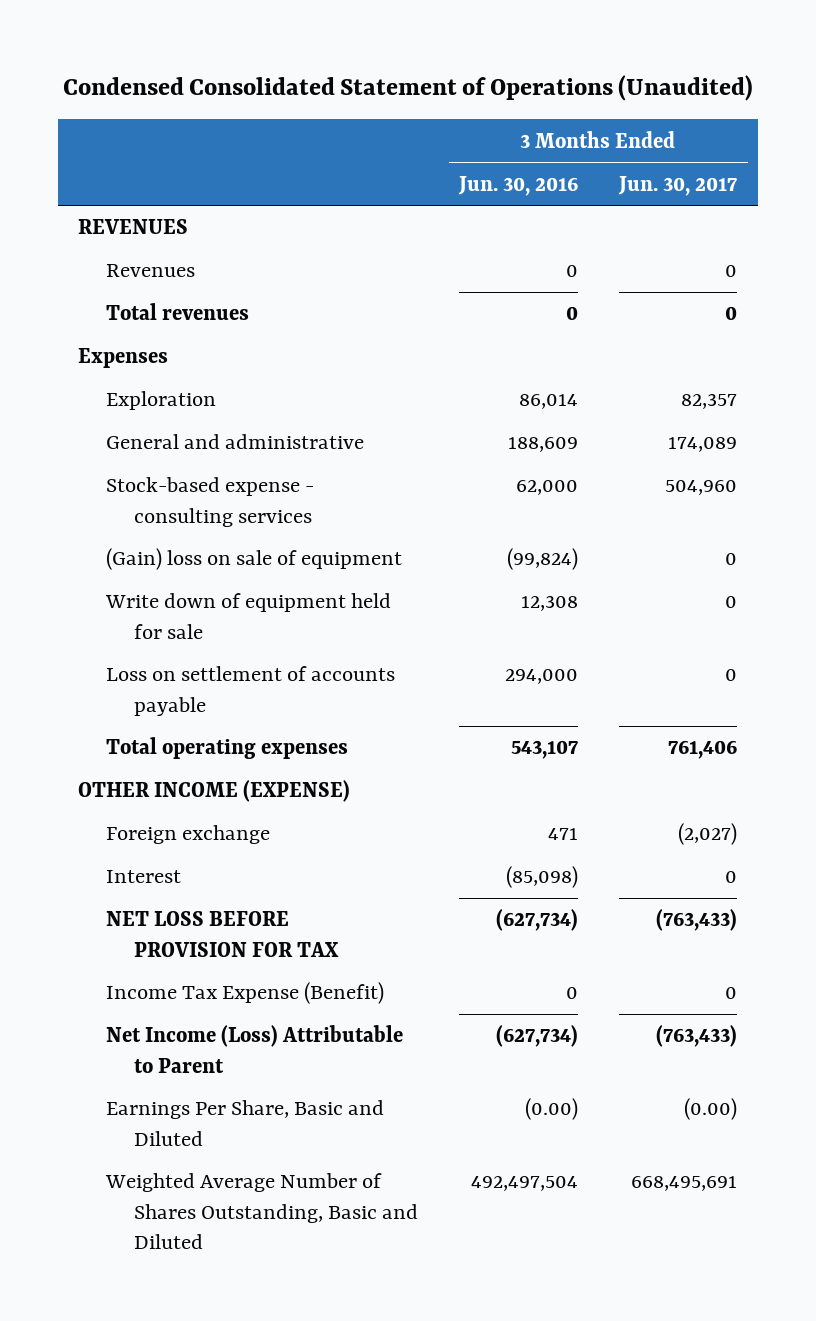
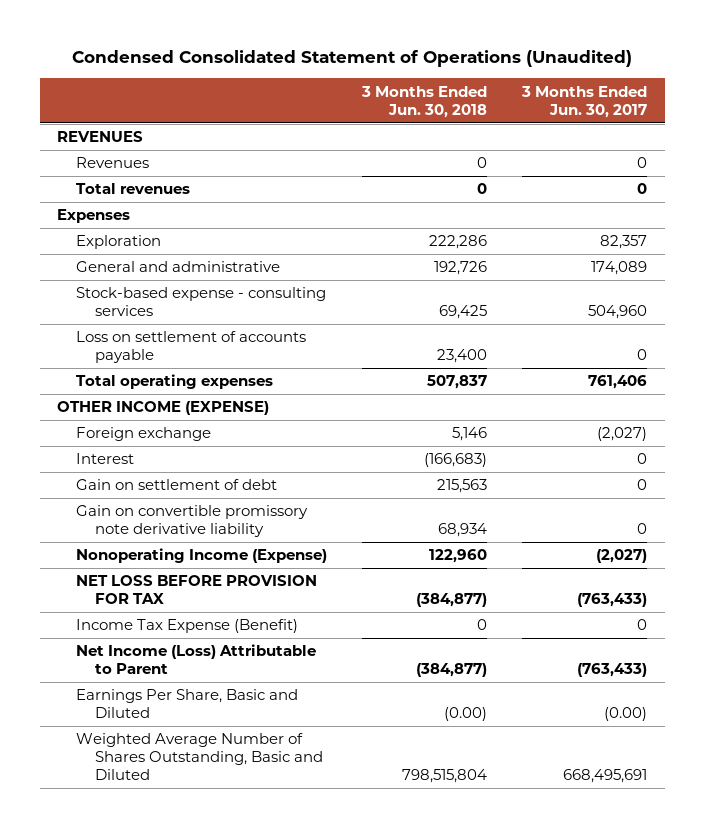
- | 3 Months Ended Jun. 30, 2016 | 3 Months Ended Jun. 30, 2017
+ | 3 Months Ended Jun. 30, 2018 | 3 Months Ended Jun. 30, 2017
- (Gain) loss on sale of equipment | (99,824) | 0
- Write down of equipment held for sale | 12,308 | 0
+ Gain on settlement of debt | 215,563 | 0
+ Gain on convertible promissory note derivative liability | 68,934 | 0
+ Nonoperating Income (Expense) | 122,960 | (2,027)

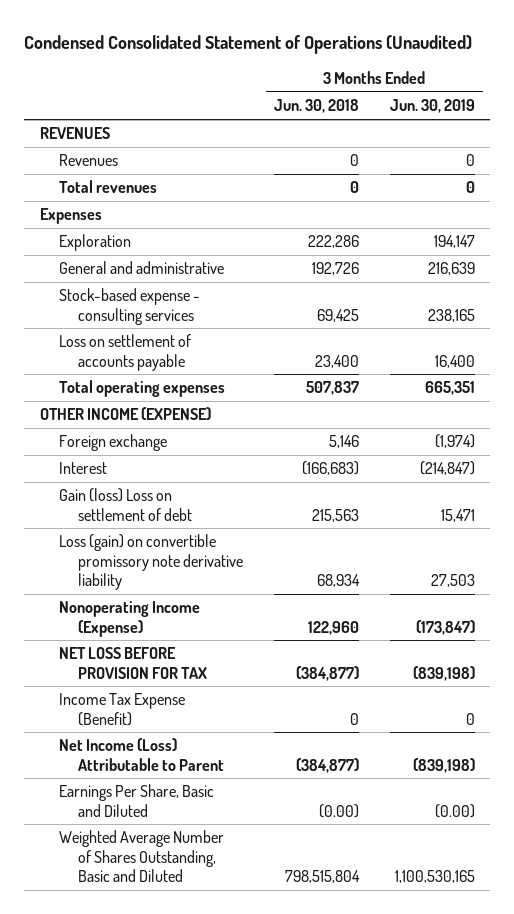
- | 3 Months Ended Jun. 30, 2018 | 3 Months Ended Jun. 30, 2017
+ | 3 Months Ended Jun. 30, 2018 | 3 Months Ended Jun. 30, 2019
- Gain on settlement of debt | 215,563 | 0
- Gain on convertible promissory note derivative liability | 68,934 | 0
+ Gain (loss) Loss on settlement of debt | 215,563 | 15,471
+ Loss (gain) on convertible promissory note derivative liability | 68,934 | 27,503

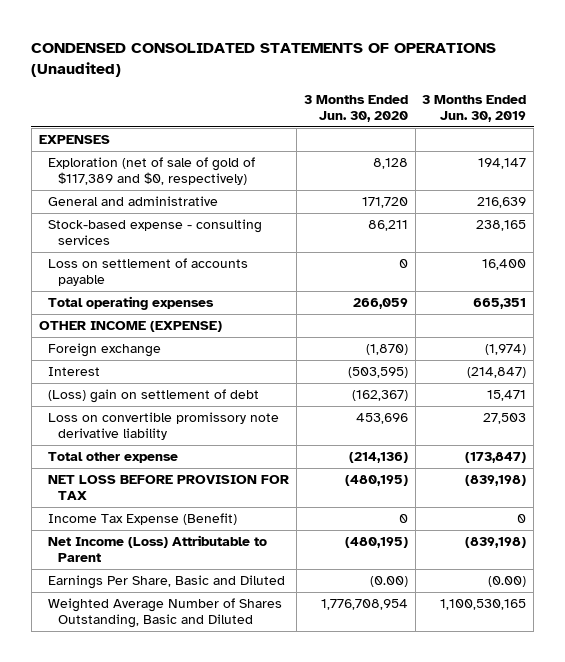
- Condensed Consolidated Statement of Operations (Unaudited)
+ CONDENSED CONSOLIDATED STATEMENTS OF OPERATIONS (Unaudited)
- | 3 Months Ended Jun. 30, 2018 | 3 Months Ended Jun. 30, 2019
+ | 3 Months Ended Jun. 30, 2020 | 3 Months Ended Jun. 30, 2019
- REVENUES
- Revenues | 0 | 0
- Total revenues | 0 | 0
- Expenses
- Exploration | 222,286 | 194,147
+ EXPENSES
+ Exploration (net of sale of gold of $117,389 and $0, respectively) | 8,128 | 194,147
- Gain (loss) Loss on settlement of debt | 215,563 | 15,471
- Loss (gain) on convertible promissory note derivative liability | 68,934 | 27,503
- Nonoperating Income (Expense) | 122,960 | (173,847)
+ (Loss) gain on settlement of debt | (162,367) | 15,471
+ Loss on convertible promissory note derivative liability | 453,696 | 27,503
+ Total other expense | (214,136) | (173,847)

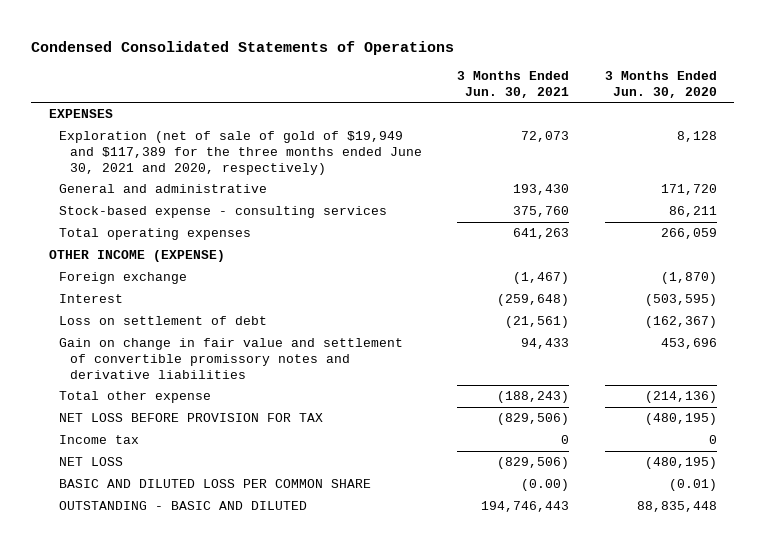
- CONDENSED CONSOLIDATED STATEMENTS OF OPERATIONS (Unaudited)
+ Condensed Consolidated Statements of Operations
- | 3 Months Ended Jun. 30, 2020 | 3 Months Ended Jun. 30, 2019
+ | 3 Months Ended Jun. 30, 2021 | 3 Months Ended Jun. 30, 2020
- Exploration (net of sale of gold of $117,389 and $0, respectively) | 8,128 | 194,147
+ Exploration (net of sale of gold of $19,949 and $117,389 for the three months ended June 30, 2021 and 2020, respectively) | 72,073 | 8,128
- Loss on settlement of accounts payable | 0 | 16,400
- (Loss) gain on settlement of debt | (162,367) | 15,471
- Loss on convertible promissory note derivative liability | 453,696 | 27,503
+ Loss on settlement of debt | (21,561) | (162,367)
+ Gain on change in fair value and settlement of convertible promissory notes and derivative liabilities | 94,433 | 453,696
- Income Tax Expense (Benefit) | 0 | 0
- Net Income (Loss) Attributable to Parent | (480,195) | (839,198)
- Earnings Per Share, Basic and Diluted | (0.00) | (0.00)
- Weighted Average Number of Shares Outstanding, Basic and Diluted | 1,776,708,954 | 1,100,530,165
+ Income tax | 0 | 0
+ NET LOSS | (829,506) | (480,195)
+ BASIC AND DILUTED LOSS PER COMMON SHARE | (0.00) | (0.01)
+ OUTSTANDING - BASIC AND DILUTED | 194,746,443 | 88,835,448

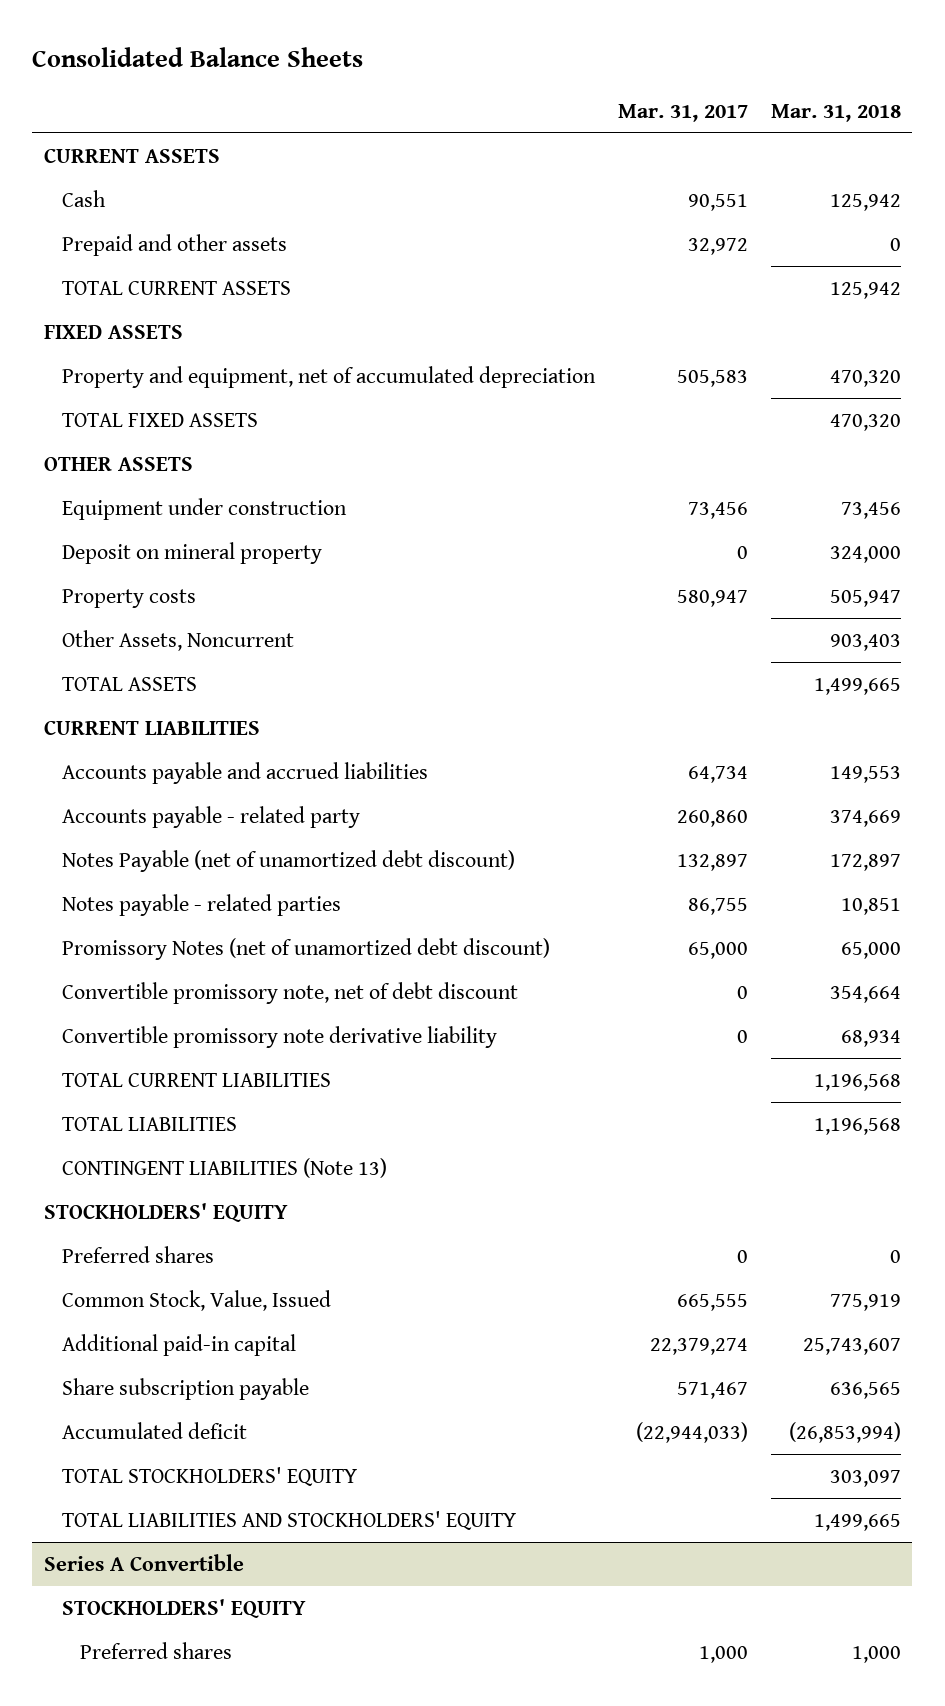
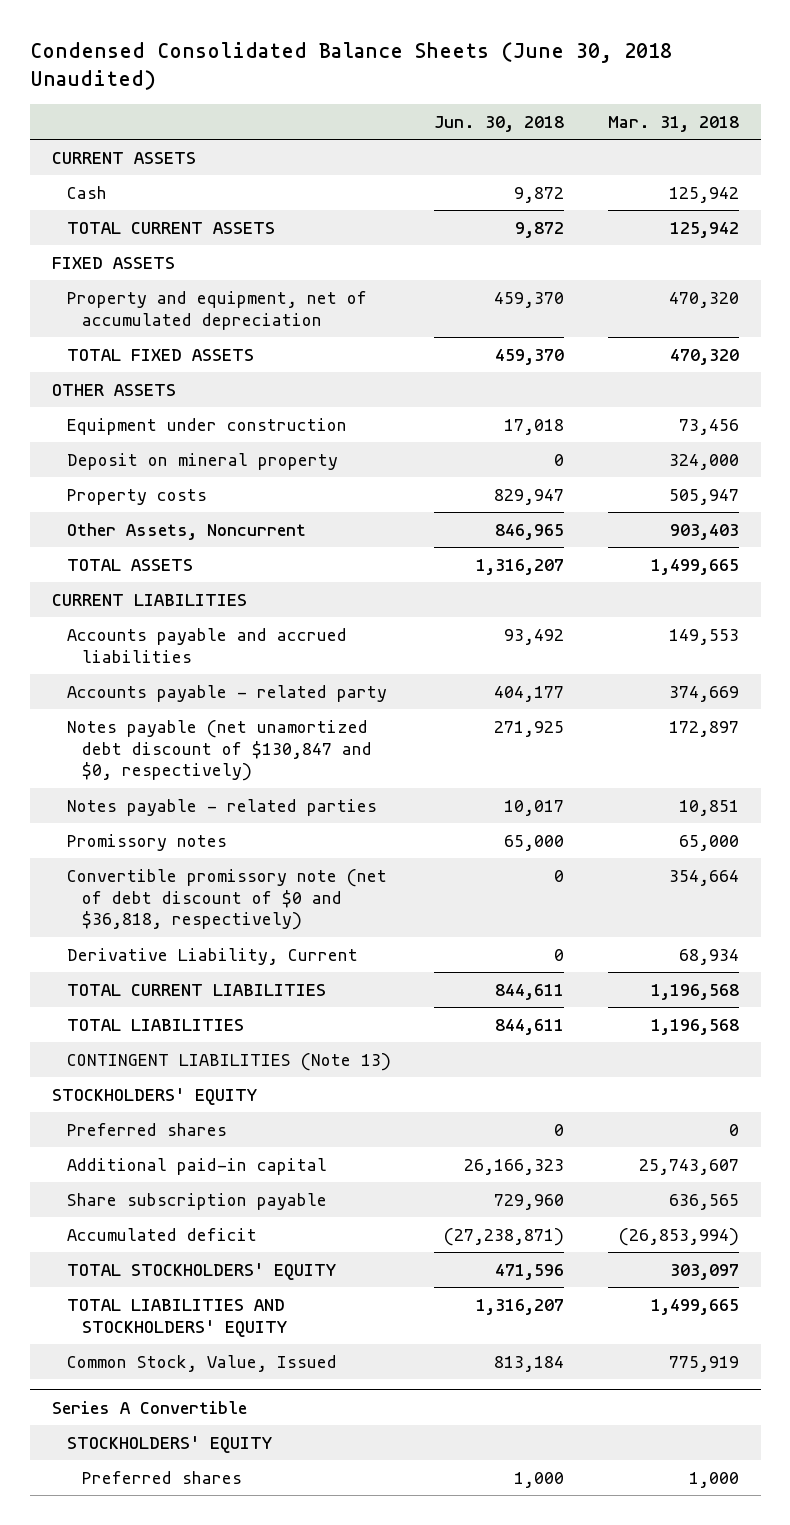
- Consolidated Balance Sheets
+ Condensed Consolidated Balance Sheets (June 30, 2018 Unaudited)
- | Mar. 31, 2017 | Mar. 31, 2018
+ | Jun. 30, 2018 | Mar. 31, 2018
- Prepaid and other assets | 32,972 | 0
- Notes Payable (net of unamortized debt discount) | 132,897 | 172,897
+ Notes payable (net unamortized debt discount of $130,847 and $0, respectively) | 271,925 | 172,897
- Promissory Notes (net of unamortized debt discount) | 65,000 | 65,000
- Convertible promissory note, net of debt discount | 0 | 354,664
- Convertible promissory note derivative liability | 0 | 68,934
+ Promissory notes | 65,000 | 65,000
+ Convertible promissory note (net of debt discount of $0 and $36,818, respectively) | 0 | 354,664
+ Derivative Liability, Current | 0 | 68,934
moved down: Common Stock, Value, Issued | 813,184 | 775,919

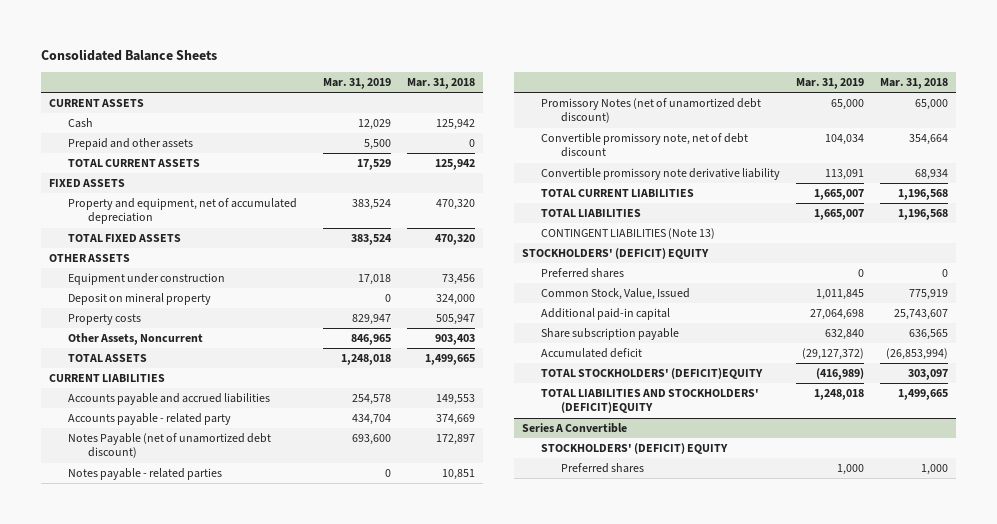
- Condensed Consolidated Balance Sheets (June 30, 2018 Unaudited)
+ Consolidated Balance Sheets
- | Jun. 30, 2018 | Mar. 31, 2018
+ | Mar. 31, 2019 | Mar. 31, 2018
+ Prepaid and other assets | 5,500 | 0
- Notes payable (net unamortized debt discount of $130,847 and $0, respectively) | 271,925 | 172,897
+ Notes Payable (net of unamortized debt discount) | 693,600 | 172,897
- Promissory notes | 65,000 | 65,000
- Convertible promissory note (net of debt discount of $0 and $36,818, respectively) | 0 | 354,664
- Derivative Liability, Current | 0 | 68,934
+ Promissory Notes (net of unamortized debt discount) | 65,000 | 65,000
+ Convertible promissory note, net of debt discount | 104,034 | 354,664
+ Convertible promissory note derivative liability | 113,091 | 68,934
- STOCKHOLDERS' EQUITY
+ STOCKHOLDERS' (DEFICIT) EQUITY
moved up: Common Stock, Value, Issued | 1,011,845 | 775,919
- TOTAL STOCKHOLDERS' EQUITY | 471,596 | 303,097
- TOTAL LIABILITIES AND STOCKHOLDERS' EQUITY | 1,316,207 | 1,499,665
+ TOTAL STOCKHOLDERS' (DEFICIT)EQUITY | (416,989) | 303,097
+ TOTAL LIABILITIES AND STOCKHOLDERS' (DEFICIT)EQUITY | 1,248,018 | 1,499,665
@ Series A Convertible
- STOCKHOLDERS' EQUITY
+ STOCKHOLDERS' (DEFICIT) EQUITY

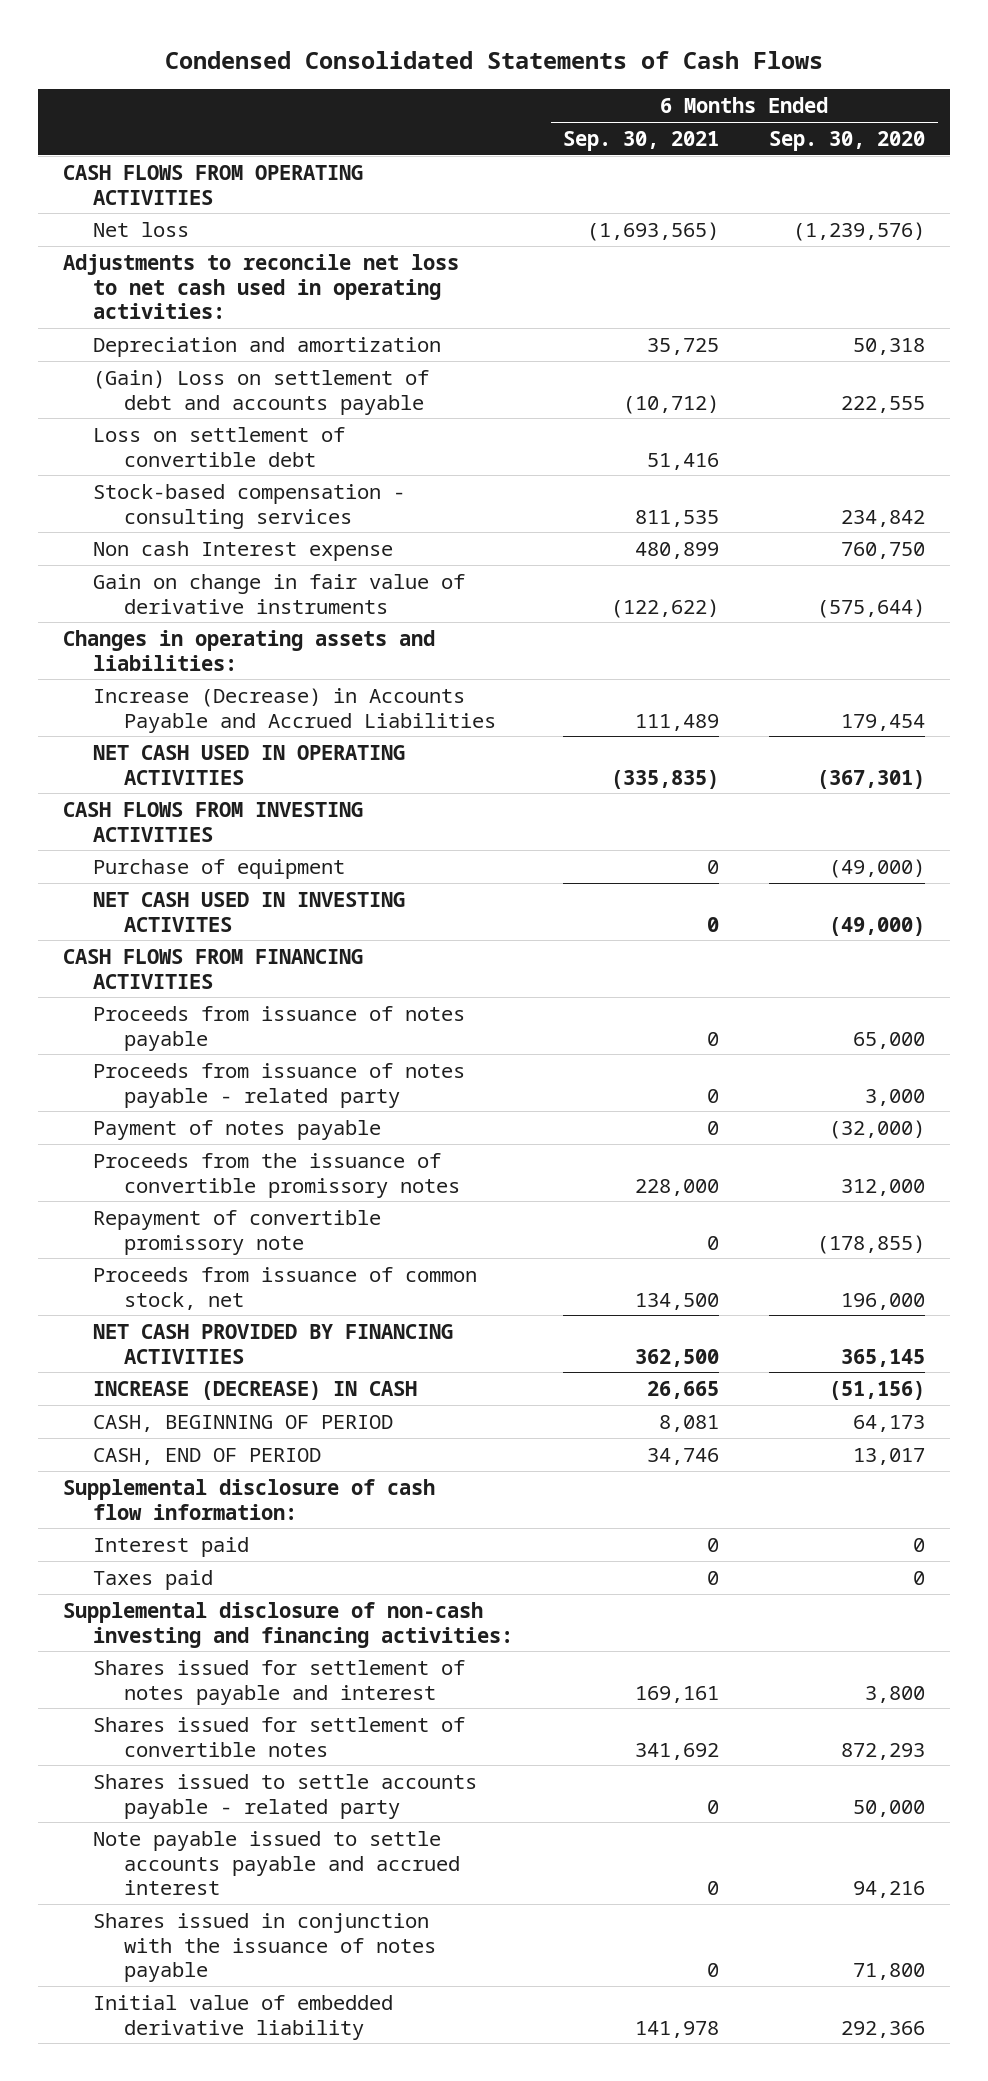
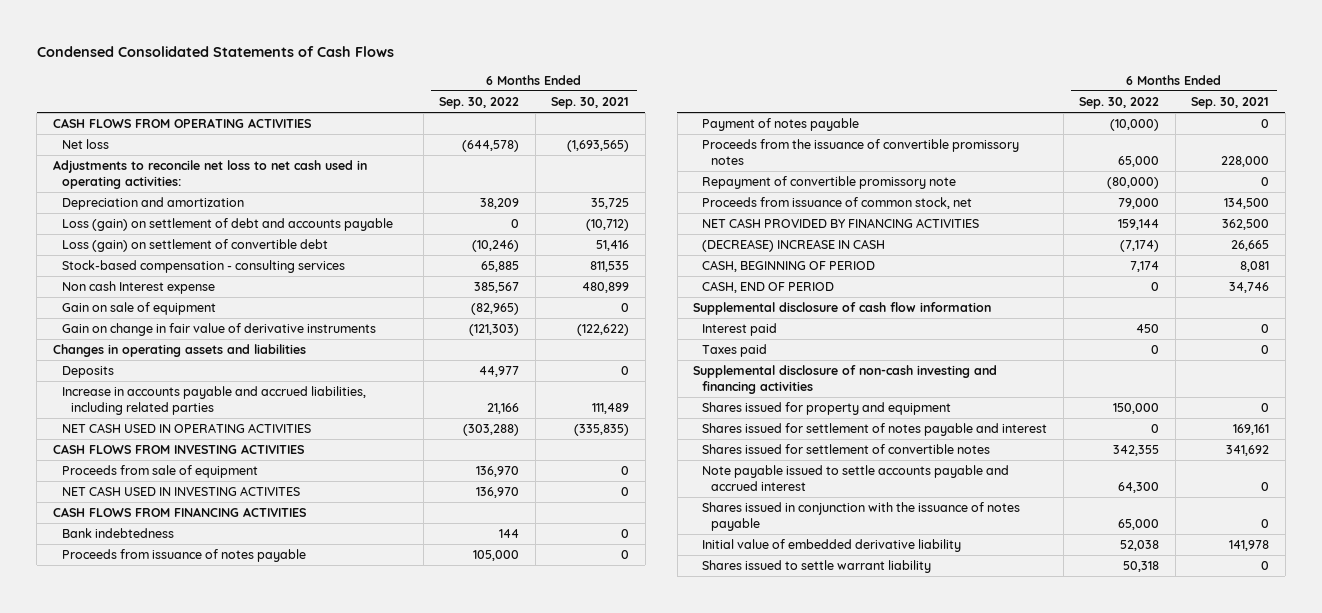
- | 6 Months Ended Sep. 30, 2021 | 6 Months Ended Sep. 30, 2020
+ | 6 Months Ended Sep. 30, 2022 | 6 Months Ended Sep. 30, 2021
- (Gain) Loss on settlement of debt and accounts payable | (10,712) | 222,555
- Loss on settlement of convertible debt | 51,416 |
+ Loss (gain) on settlement of debt and accounts payable | 0 | (10,712)
+ Loss (gain) on settlement of convertible debt | (10,246) | 51,416
+ Gain on sale of equipment | (82,965) | 0
- Changes in operating assets and liabilities:
- Increase (Decrease) in Accounts Payable and Accrued Liabilities | 111,489 | 179,454
+ Changes in operating assets and liabilities
+ Deposits | 44,977 | 0
+ Increase in accounts payable and accrued liabilities, including related parties | 21,166 | 111,489
- Purchase of equipment | 0 | (49,000)
+ Proceeds from sale of equipment | 136,970 | 0
+ Bank indebtedness | 144 | 0
- Proceeds from issuance of notes payable - related party | 0 | 3,000
- INCREASE (DECREASE) IN CASH | 26,665 | (51,156)
+ (DECREASE) INCREASE IN CASH | (7,174) | 26,665
- Supplemental disclosure of cash flow information:
+ Supplemental disclosure of cash flow information
- Supplemental disclosure of non-cash investing and financing activities:
+ Supplemental disclosure of non-cash investing and financing activities
+ Shares issued for property and equipment | 150,000 | 0
- Shares issued to settle accounts payable - related party | 0 | 50,000
+ Shares issued to settle warrant liability | 50,318 | 0

